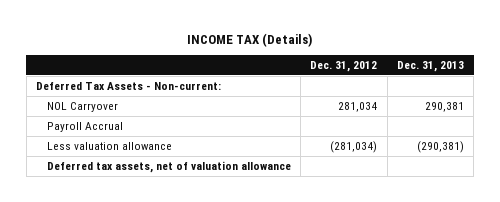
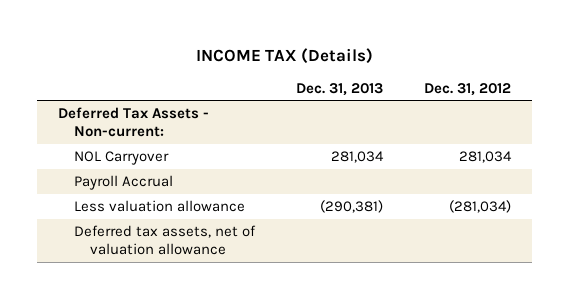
- | Dec. 31, 2012 | Dec. 31, 2013
+ | Dec. 31, 2013 | Dec. 31, 2012
- NOL Carryover | 281,034 | 290,381
+ NOL Carryover | 281,034 | 281,034

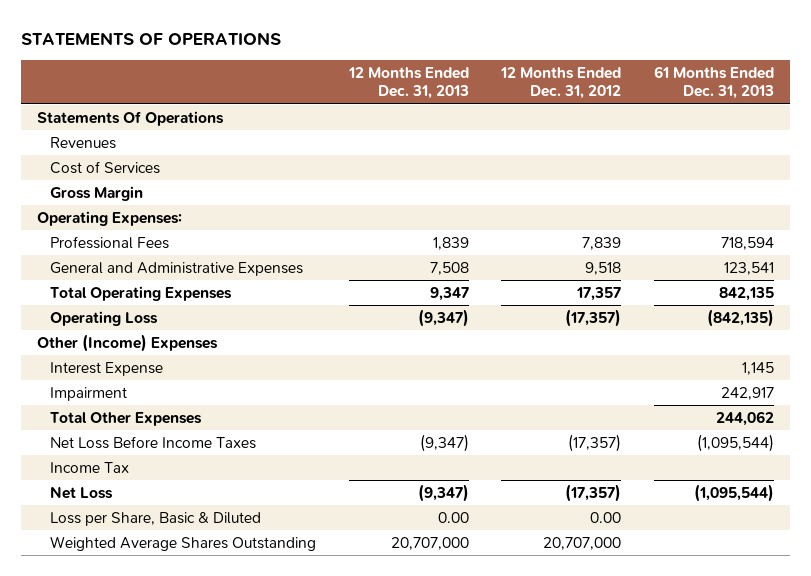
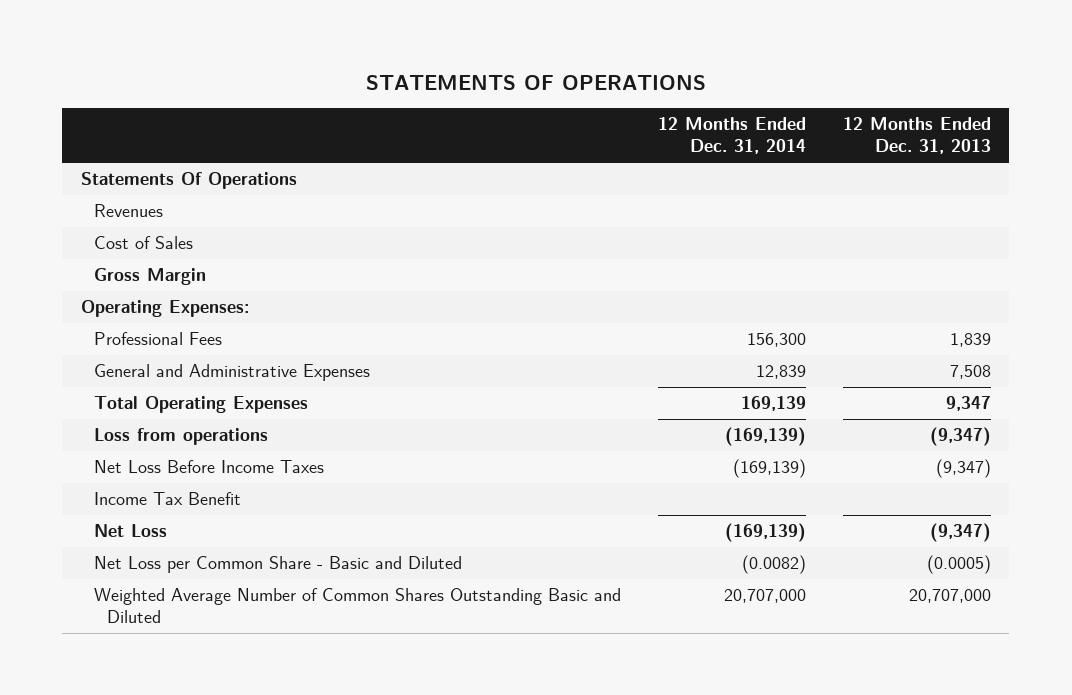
- | 12 Months Ended Dec. 31, 2013 | 12 Months Ended Dec. 31, 2012 | 61 Months Ended Dec. 31, 2013
+ | 12 Months Ended Dec. 31, 2014 | 12 Months Ended Dec. 31, 2013
- Cost of Services
+ Cost of Sales
- Operating Loss | (9,347) | (17,357) | (842,135)
- Other (Income) Expenses
- Interest Expense | | | 1,145
- Impairment | | | 242,917
- Total Other Expenses | | | 244,062
+ Loss from operations | (169,139) | (9,347)
- Income Tax
+ Income Tax Benefit
- Loss per Share, Basic & Diluted | 0.00 | 0.00 |
- Weighted Average Shares Outstanding | 20,707,000 | 20,707,000 |
+ Net Loss per Common Share - Basic and Diluted | (0.0082) | (0.0005)
+ Weighted Average Number of Common Shares Outstanding Basic and Diluted | 20,707,000 | 20,707,000

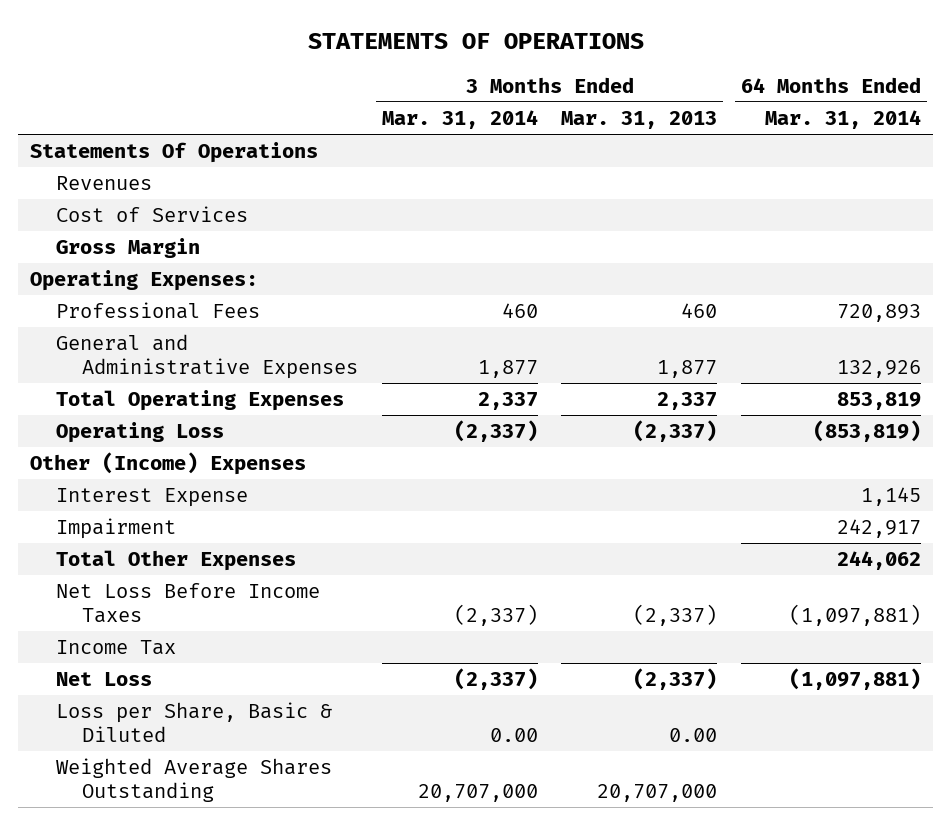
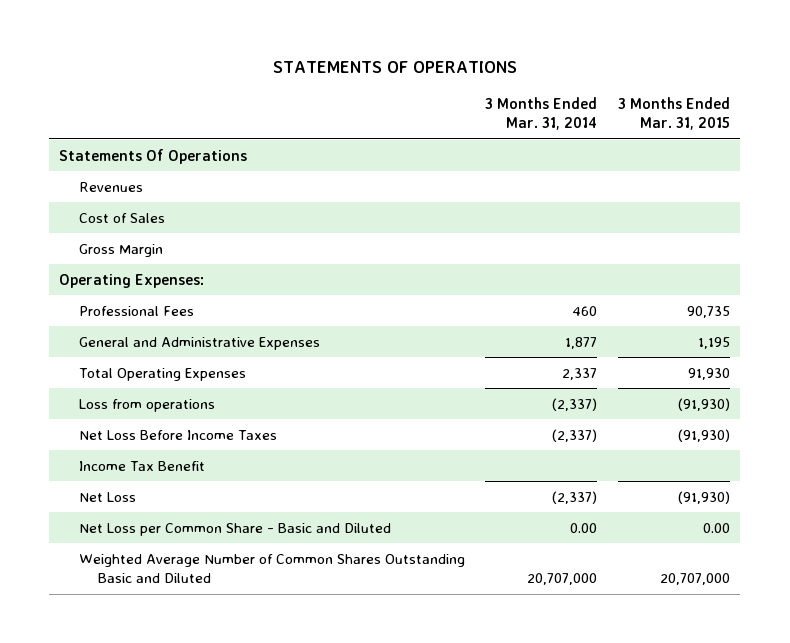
- | 3 Months Ended Mar. 31, 2014 | 3 Months Ended Mar. 31, 2013 | 64 Months Ended Mar. 31, 2014
+ | 3 Months Ended Mar. 31, 2014 | 3 Months Ended Mar. 31, 2015
- Cost of Services
+ Cost of Sales
- Operating Loss | (2,337) | (2,337) | (853,819)
- Other (Income) Expenses
- Interest Expense | | | 1,145
- Impairment | | | 242,917
- Total Other Expenses | | | 244,062
+ Loss from operations | (2,337) | (91,930)
- Income Tax
+ Income Tax Benefit
- Loss per Share, Basic & Diluted | 0.00 | 0.00 |
- Weighted Average Shares Outstanding | 20,707,000 | 20,707,000 |
+ Net Loss per Common Share - Basic and Diluted | 0.00 | 0.00
+ Weighted Average Number of Common Shares Outstanding Basic and Diluted | 20,707,000 | 20,707,000

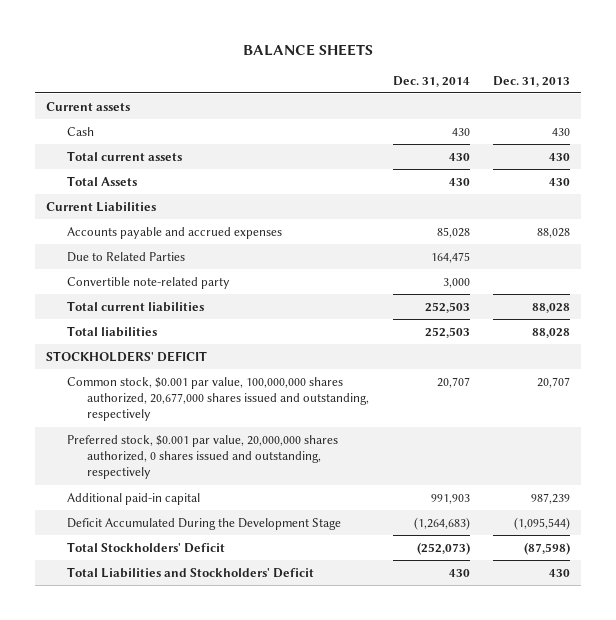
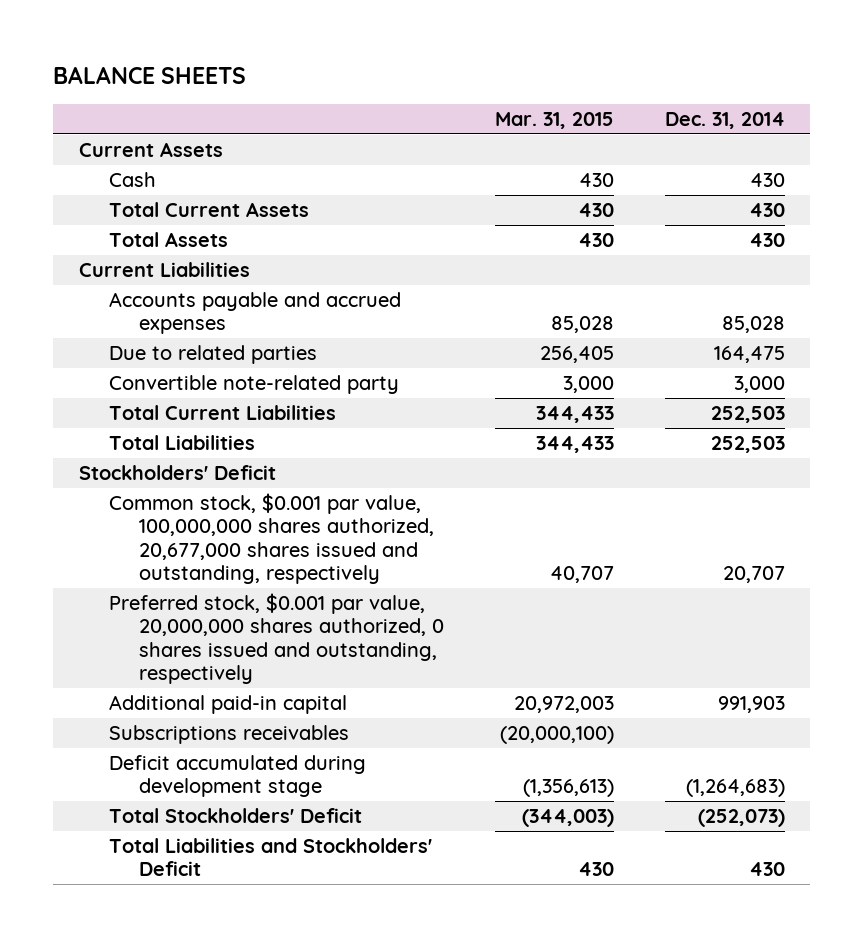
- | Dec. 31, 2014 | Dec. 31, 2013
+ | Mar. 31, 2015 | Dec. 31, 2014
- Current assets
+ Current Assets
- Total current assets | 430 | 430
+ Total Current Assets | 430 | 430
- Due to Related Parties | 164,475 |
+ Due to related parties | 256,405 | 164,475
- Total current liabilities | 252,503 | 88,028
- Total liabilities | 252,503 | 88,028
- STOCKHOLDERS' DEFICIT
+ Total Current Liabilities | 344,433 | 252,503
+ Total Liabilities | 344,433 | 252,503
+ Stockholders' Deficit
- Deficit Accumulated During the Development Stage | (1,264,683) | (1,095,544)
+ Subscriptions receivables | (20,000,100) |
+ Deficit accumulated during development stage | (1,356,613) | (1,264,683)

